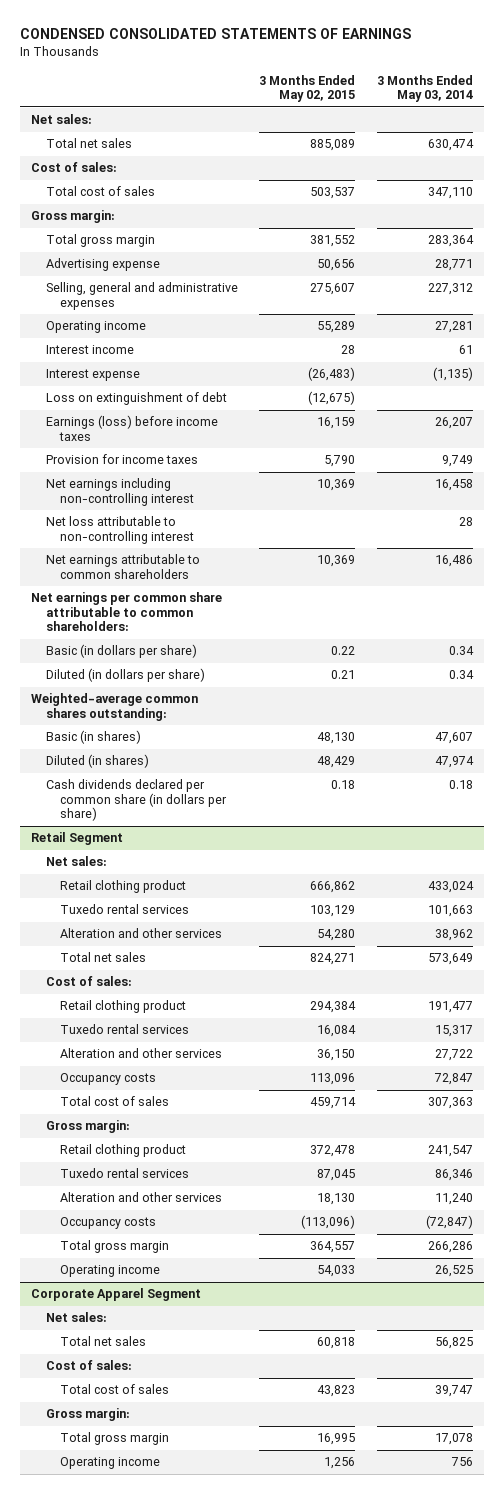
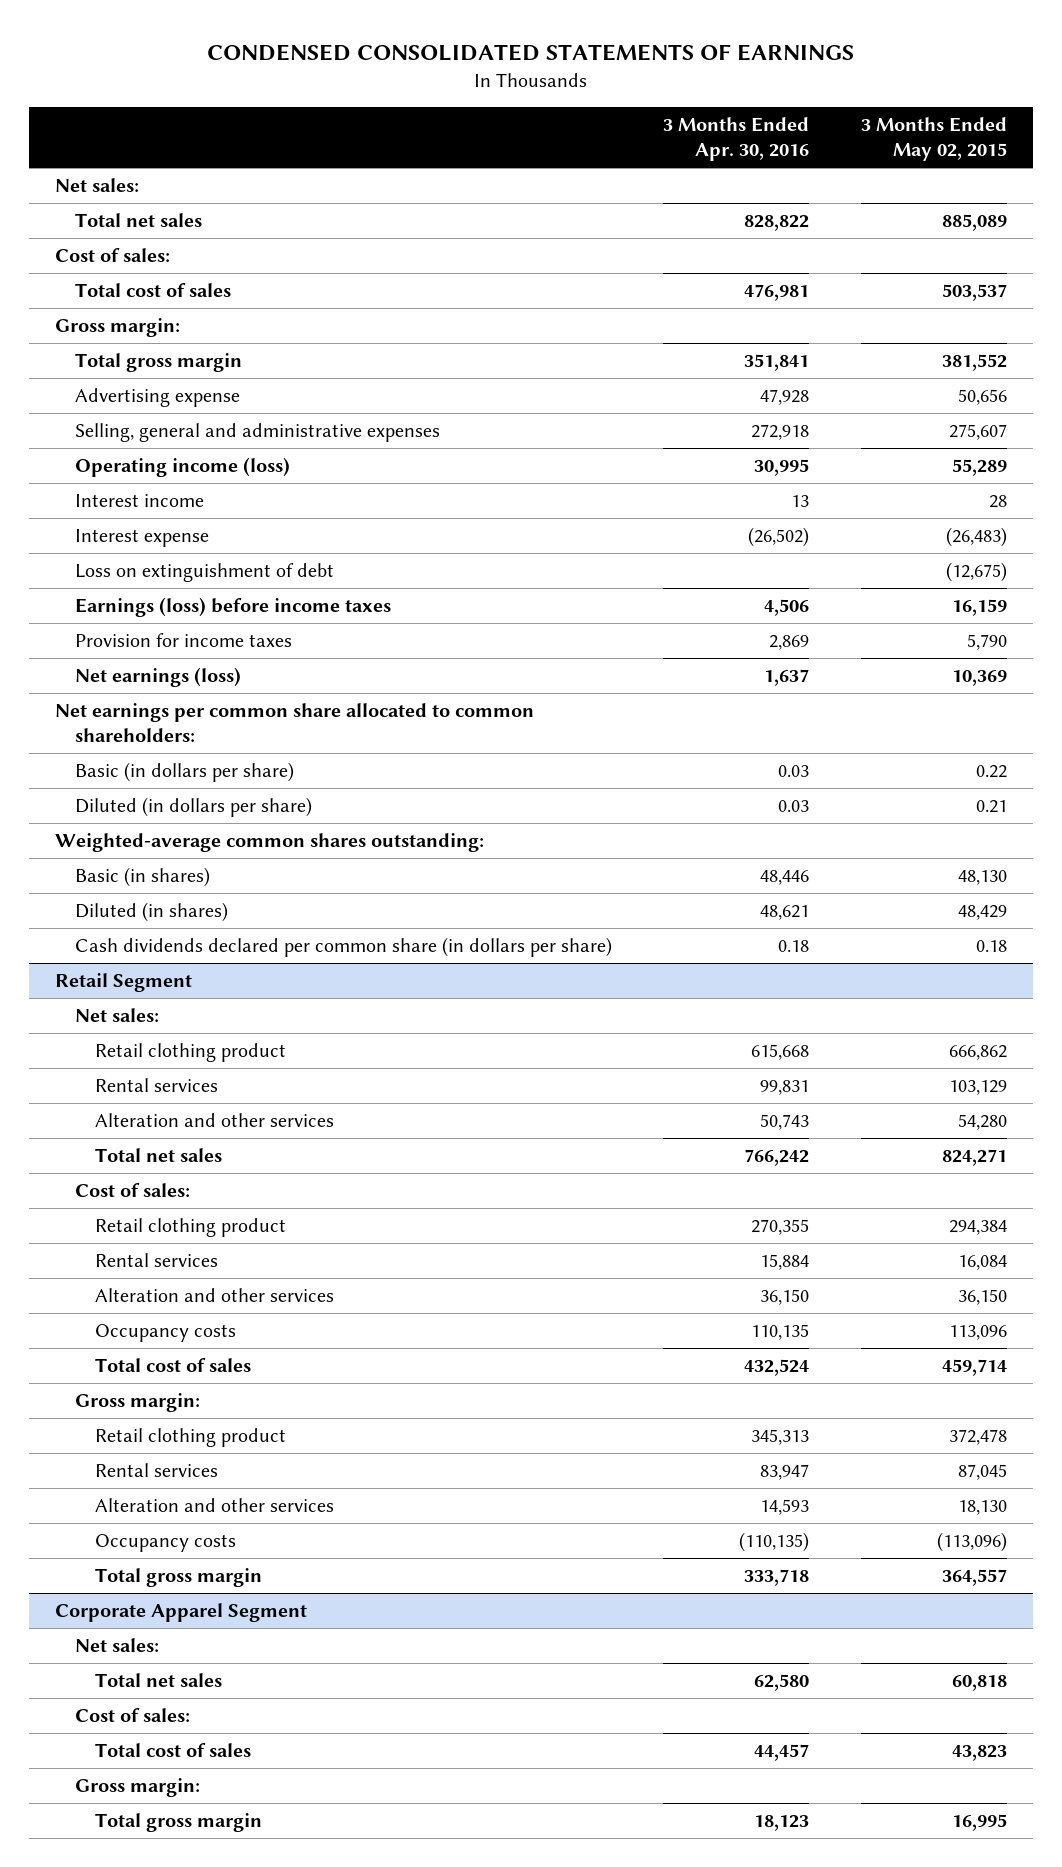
- | 3 Months Ended May 02, 2015 | 3 Months Ended May 03, 2014
+ | 3 Months Ended Apr. 30, 2016 | 3 Months Ended May 02, 2015
- Operating income | 55,289 | 27,281
+ Operating income (loss) | 30,995 | 55,289
- Net earnings including non-controlling interest | 10,369 | 16,458
- Net loss attributable to non-controlling interest | | 28
- Net earnings attributable to common shareholders | 10,369 | 16,486
- Net earnings per common share attributable to common shareholders:
+ Net earnings (loss) | 1,637 | 10,369
+ Net earnings per common share allocated to common shareholders:
@ Retail Segment
- Tuxedo rental services | 103,129 | 101,663
+ Rental services | 99,831 | 103,129
- Tuxedo rental services | 16,084 | 15,317
+ Rental services | 15,884 | 16,084
- Tuxedo rental services | 87,045 | 86,346
+ Rental services | 83,947 | 87,045
- Operating income | 54,033 | 26,525
@ Corporate Apparel Segment
- Operating income | 1,256 | 756

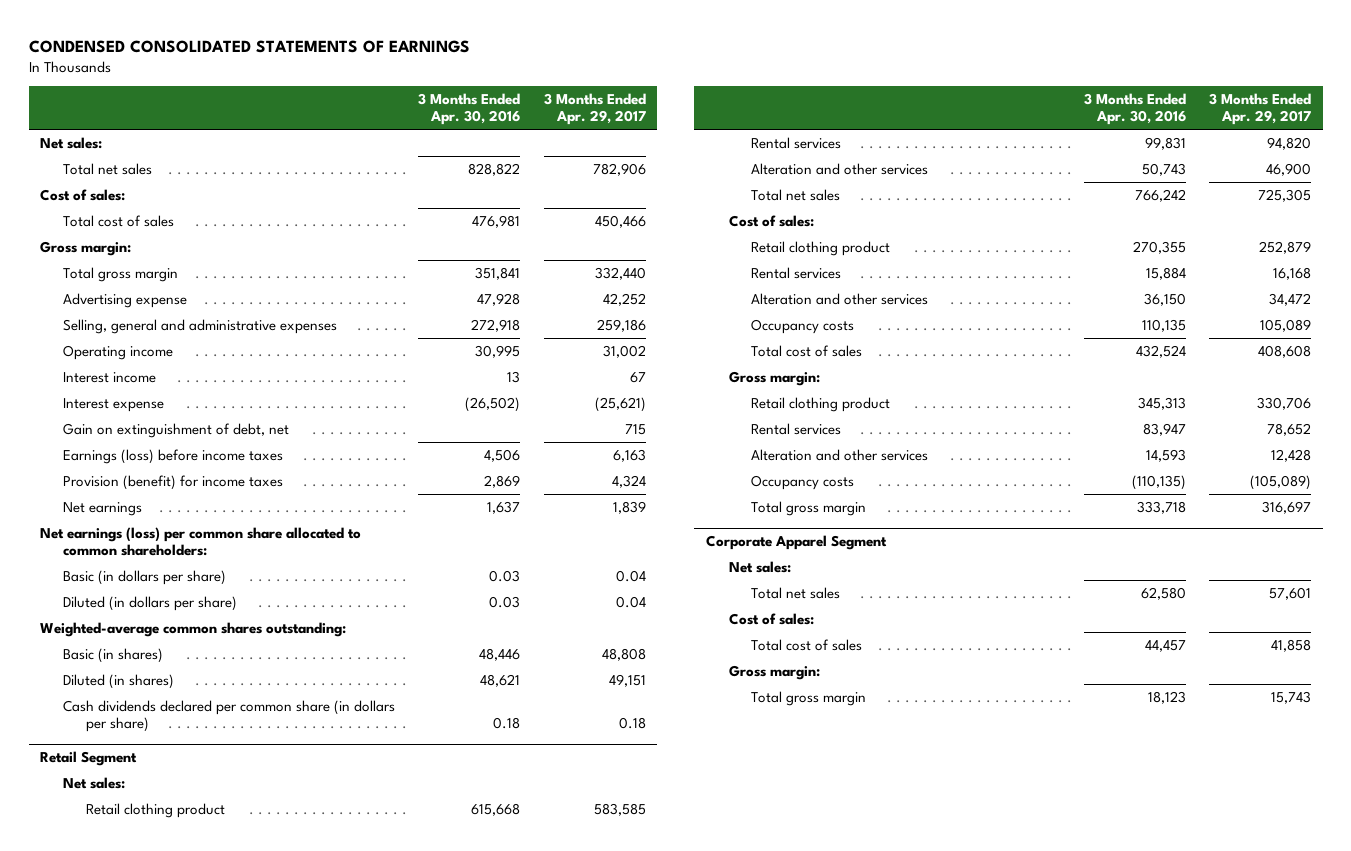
- | 3 Months Ended Apr. 30, 2016 | 3 Months Ended May 02, 2015
+ | 3 Months Ended Apr. 30, 2016 | 3 Months Ended Apr. 29, 2017
- Operating income (loss) | 30,995 | 55,289
+ Operating income | 30,995 | 31,002
- Loss on extinguishment of debt | | (12,675)
+ Gain on extinguishment of debt, net | | 715
- Provision for income taxes | 2,869 | 5,790
- Net earnings (loss) | 1,637 | 10,369
- Net earnings per common share allocated to common shareholders:
+ Provision (benefit) for income taxes | 2,869 | 4,324
+ Net earnings | 1,637 | 1,839
+ Net earnings (loss) per common share allocated to common shareholders:

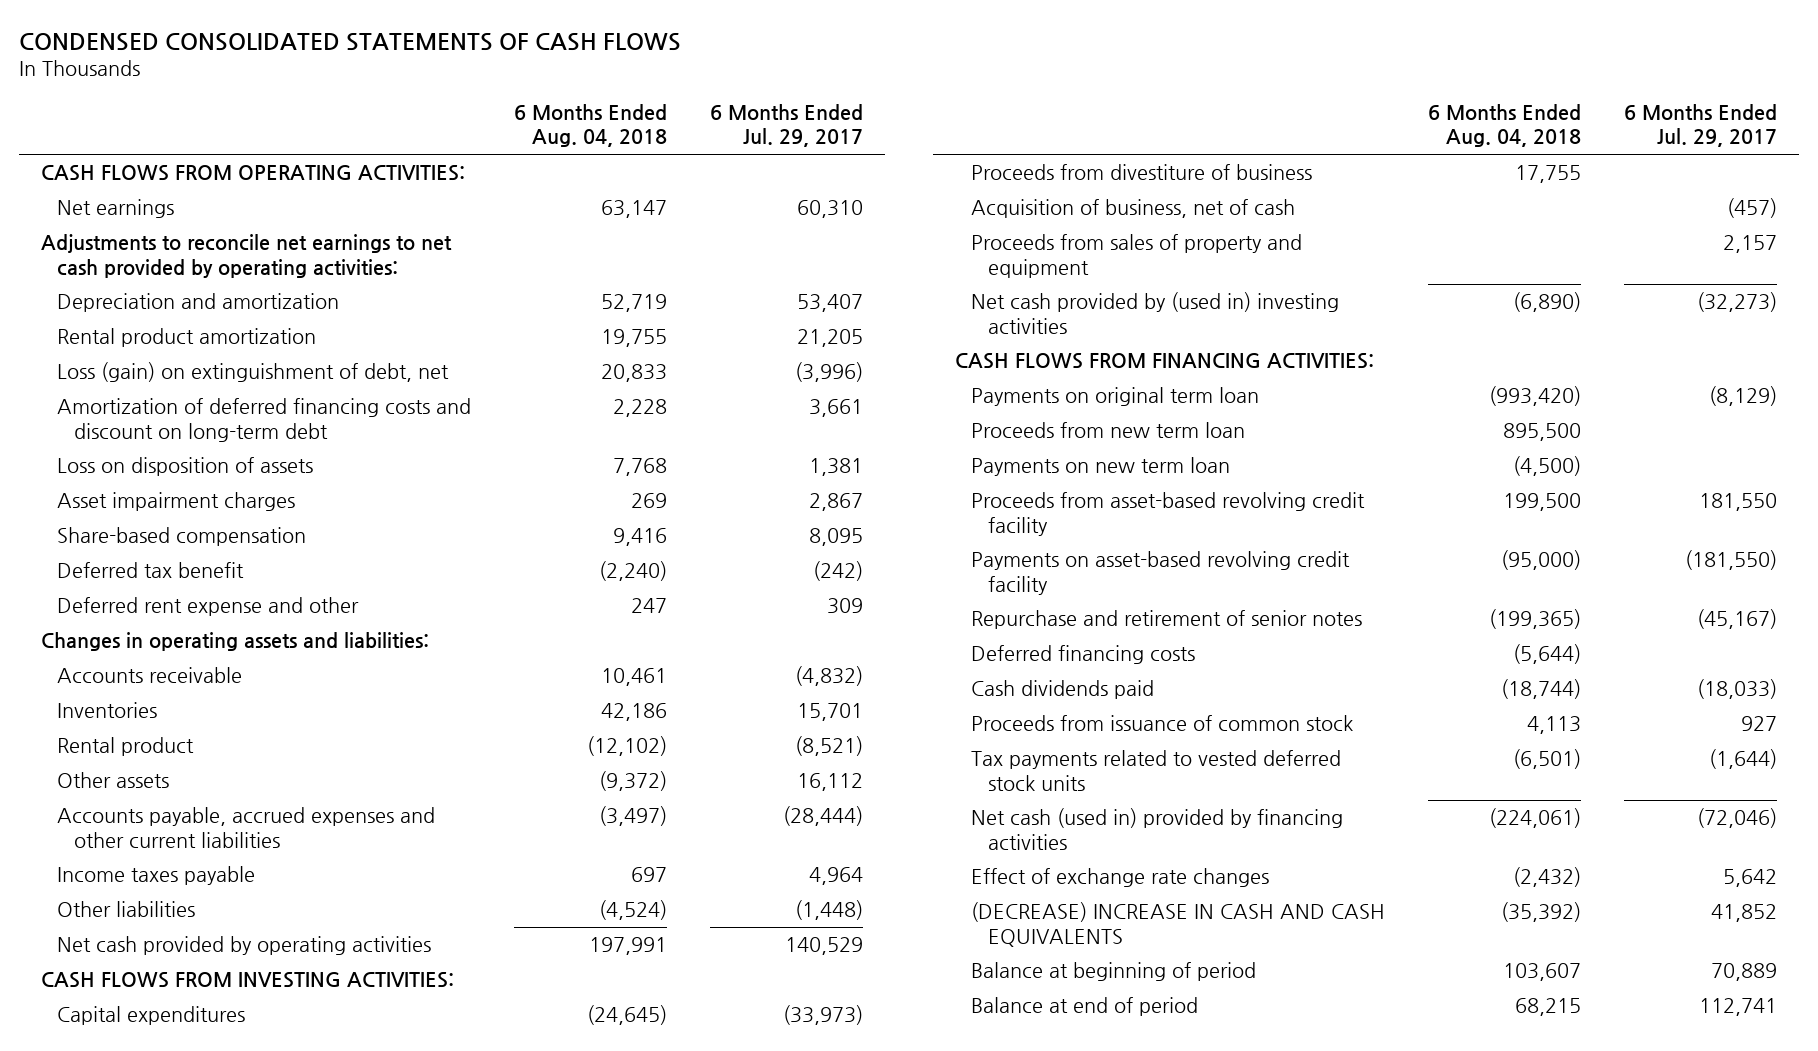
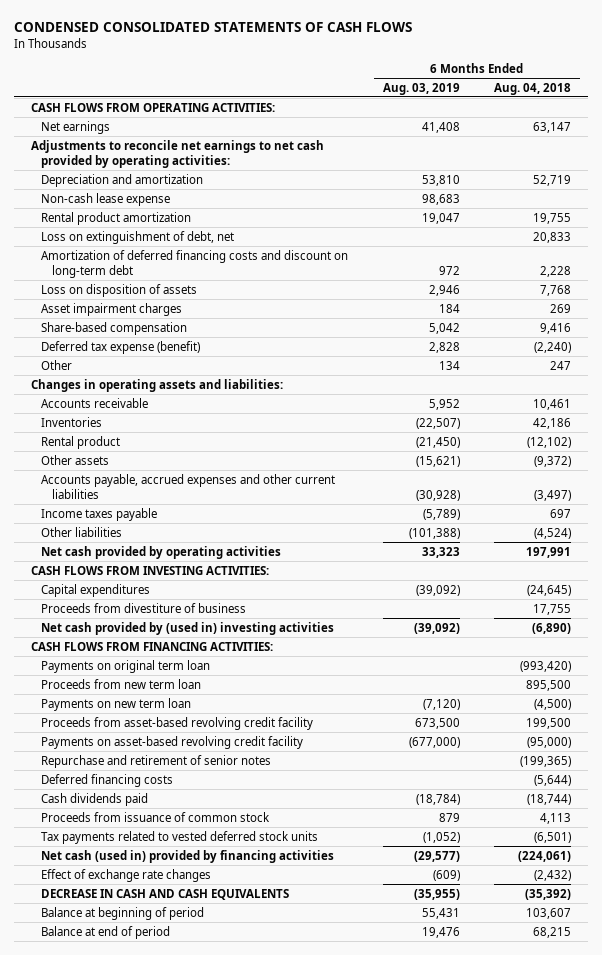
- | 6 Months Ended Aug. 04, 2018 | 6 Months Ended Jul. 29, 2017
+ | 6 Months Ended Aug. 03, 2019 | 6 Months Ended Aug. 04, 2018
+ Non-cash lease expense | 98,683 |
- Loss (gain) on extinguishment of debt, net | 20,833 | (3,996)
+ Loss on extinguishment of debt, net | | 20,833
- Deferred tax benefit | (2,240) | (242)
- Deferred rent expense and other | 247 | 309
+ Deferred tax expense (benefit) | 2,828 | (2,240)
+ Other | 134 | 247
- Acquisition of business, net of cash | | (457)
- Proceeds from sales of property and equipment | | 2,157
- (DECREASE) INCREASE IN CASH AND CASH EQUIVALENTS | (35,392) | 41,852
+ DECREASE IN CASH AND CASH EQUIVALENTS | (35,955) | (35,392)

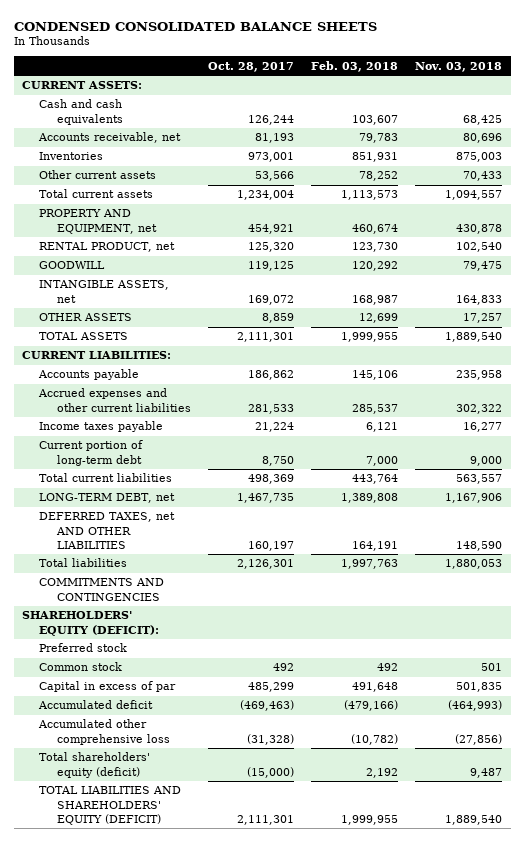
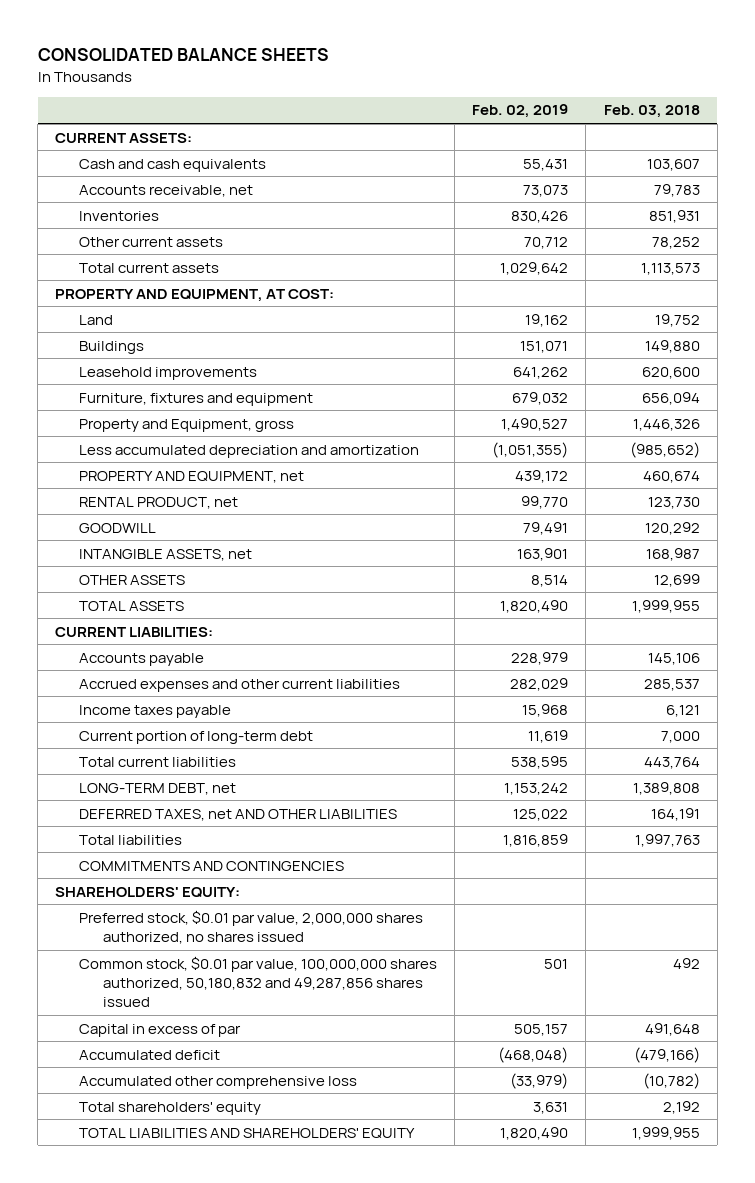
- CONDENSED CONSOLIDATED BALANCE SHEETS
+ CONSOLIDATED BALANCE SHEETS
- | Oct. 28, 2017 | Feb. 03, 2018 | Nov. 03, 2018
+ | Feb. 02, 2019 | Feb. 03, 2018
+ PROPERTY AND EQUIPMENT, AT COST:
+ Land | 19,162 | 19,752
+ Buildings | 151,071 | 149,880
+ Leasehold improvements | 641,262 | 620,600
+ Furniture, fixtures and equipment | 679,032 | 656,094
+ Property and Equipment, gross | 1,490,527 | 1,446,326
+ Less accumulated depreciation and amortization | (1,051,355) | (985,652)
- SHAREHOLDERS' EQUITY (DEFICIT):
- Preferred stock
- Common stock | 492 | 492 | 501
+ SHAREHOLDERS' EQUITY:
+ Preferred stock, $0.01 par value, 2,000,000 shares authorized, no shares issued
+ Common stock, $0.01 par value, 100,000,000 shares authorized, 50,180,832 and 49,287,856 shares issued | 501 | 492
- Total shareholders' equity (deficit) | (15,000) | 2,192 | 9,487
- TOTAL LIABILITIES AND SHAREHOLDERS' EQUITY (DEFICIT) | 2,111,301 | 1,999,955 | 1,889,540
+ Total shareholders' equity | 3,631 | 2,192
+ TOTAL LIABILITIES AND SHAREHOLDERS' EQUITY | 1,820,490 | 1,999,955

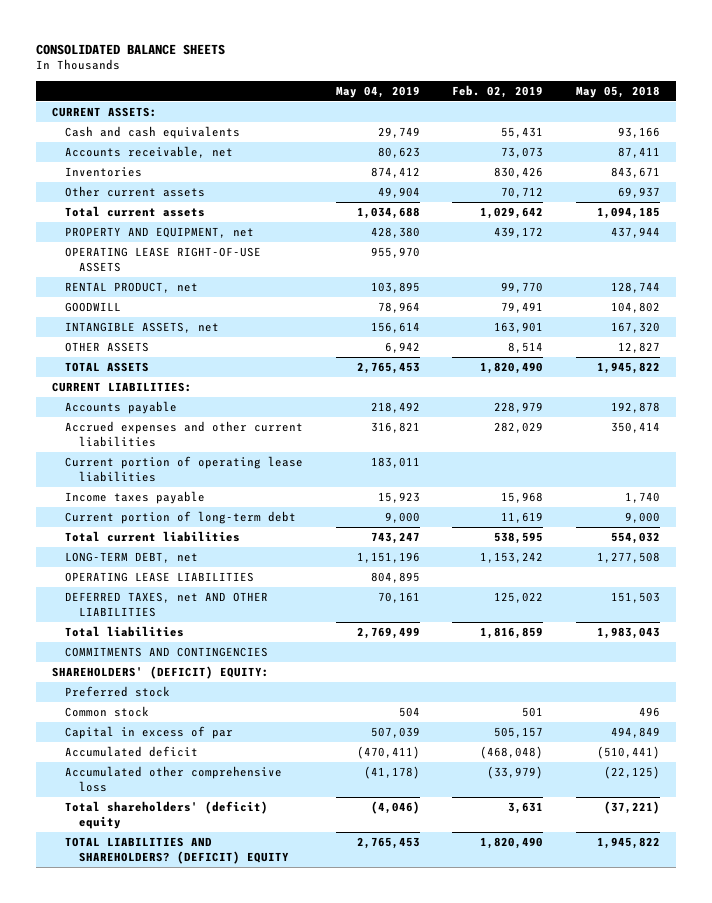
- | Feb. 02, 2019 | Feb. 03, 2018
+ | May 04, 2019 | Feb. 02, 2019 | May 05, 2018
- PROPERTY AND EQUIPMENT, AT COST:
- Land | 19,162 | 19,752
- Buildings | 151,071 | 149,880
- Leasehold improvements | 641,262 | 620,600
- Furniture, fixtures and equipment | 679,032 | 656,094
- Property and Equipment, gross | 1,490,527 | 1,446,326
- Less accumulated depreciation and amortization | (1,051,355) | (985,652)
+ OPERATING LEASE RIGHT-OF-USE ASSETS | 955,970 | |
+ Current portion of operating lease liabilities | 183,011 | |
+ OPERATING LEASE LIABILITIES | 804,895 | |
- SHAREHOLDERS' EQUITY:
- Preferred stock, $0.01 par value, 2,000,000 shares authorized, no shares issued
- Common stock, $0.01 par value, 100,000,000 shares authorized, 50,180,832 and 49,287,856 shares issued | 501 | 492
+ SHAREHOLDERS' (DEFICIT) EQUITY:
+ Preferred stock
+ Common stock | 504 | 501 | 496
- Total shareholders' equity | 3,631 | 2,192
- TOTAL LIABILITIES AND SHAREHOLDERS' EQUITY | 1,820,490 | 1,999,955
+ Total shareholders' (deficit) equity | (4,046) | 3,631 | (37,221)
+ TOTAL LIABILITIES AND SHAREHOLDERS? (DEFICIT) EQUITY | 2,765,453 | 1,820,490 | 1,945,822

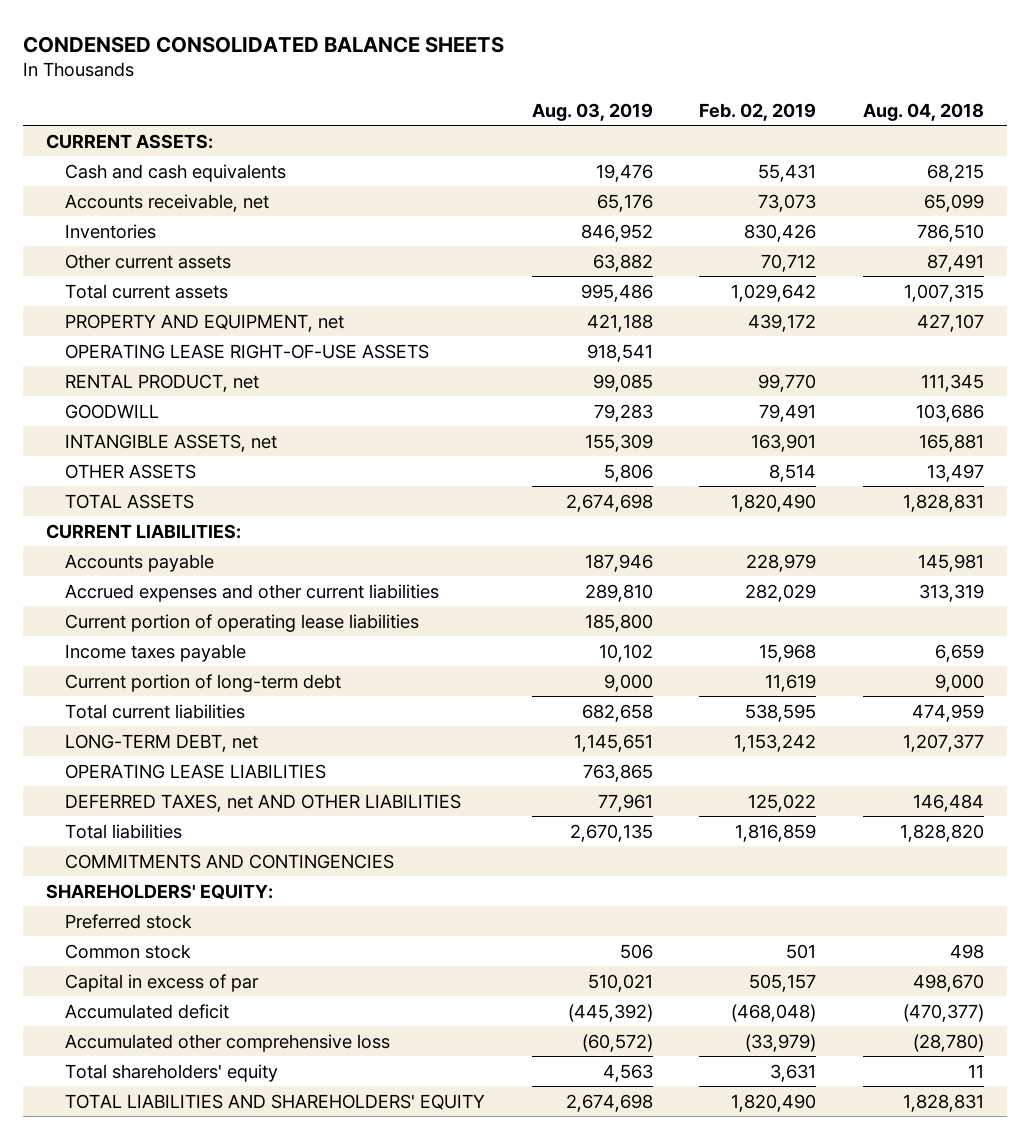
- CONSOLIDATED BALANCE SHEETS
+ CONDENSED CONSOLIDATED BALANCE SHEETS
- | May 04, 2019 | Feb. 02, 2019 | May 05, 2018
+ | Aug. 03, 2019 | Feb. 02, 2019 | Aug. 04, 2018
- SHAREHOLDERS' (DEFICIT) EQUITY:
+ SHAREHOLDERS' EQUITY:
- Total shareholders' (deficit) equity | (4,046) | 3,631 | (37,221)
- TOTAL LIABILITIES AND SHAREHOLDERS? (DEFICIT) EQUITY | 2,765,453 | 1,820,490 | 1,945,822
+ Total shareholders' equity | 4,563 | 3,631 | 11
+ TOTAL LIABILITIES AND SHAREHOLDERS' EQUITY | 2,674,698 | 1,820,490 | 1,828,831

